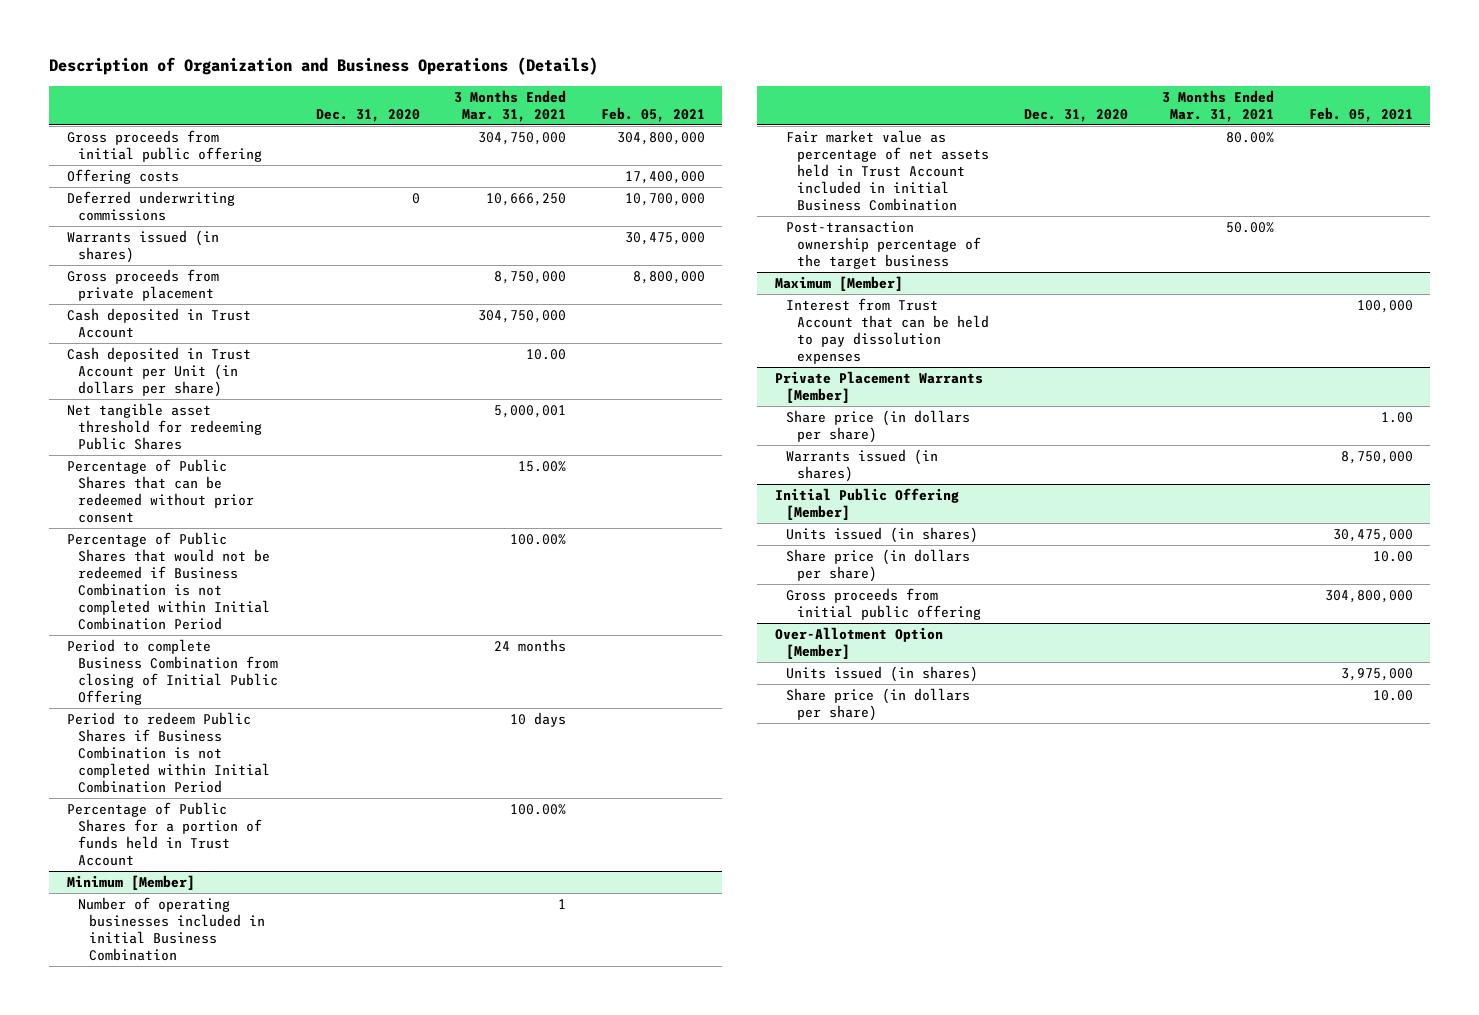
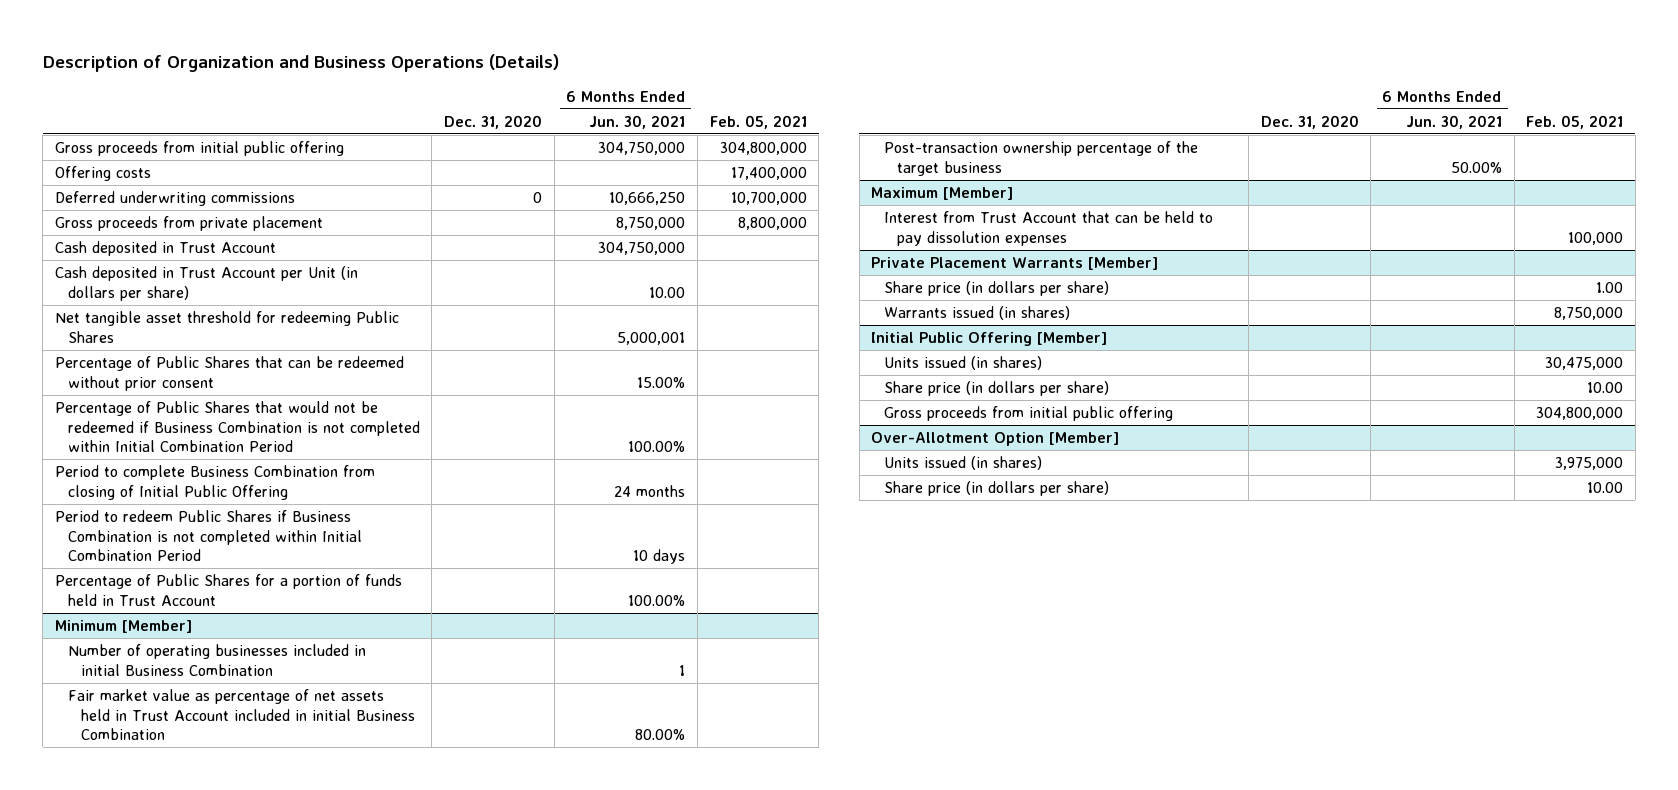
- | Dec. 31, 2020 | 3 Months Ended Mar. 31, 2021 | Feb. 05, 2021
+ | Dec. 31, 2020 | 6 Months Ended Jun. 30, 2021 | Feb. 05, 2021
- Warrants issued (in shares) | | | 30,475,000

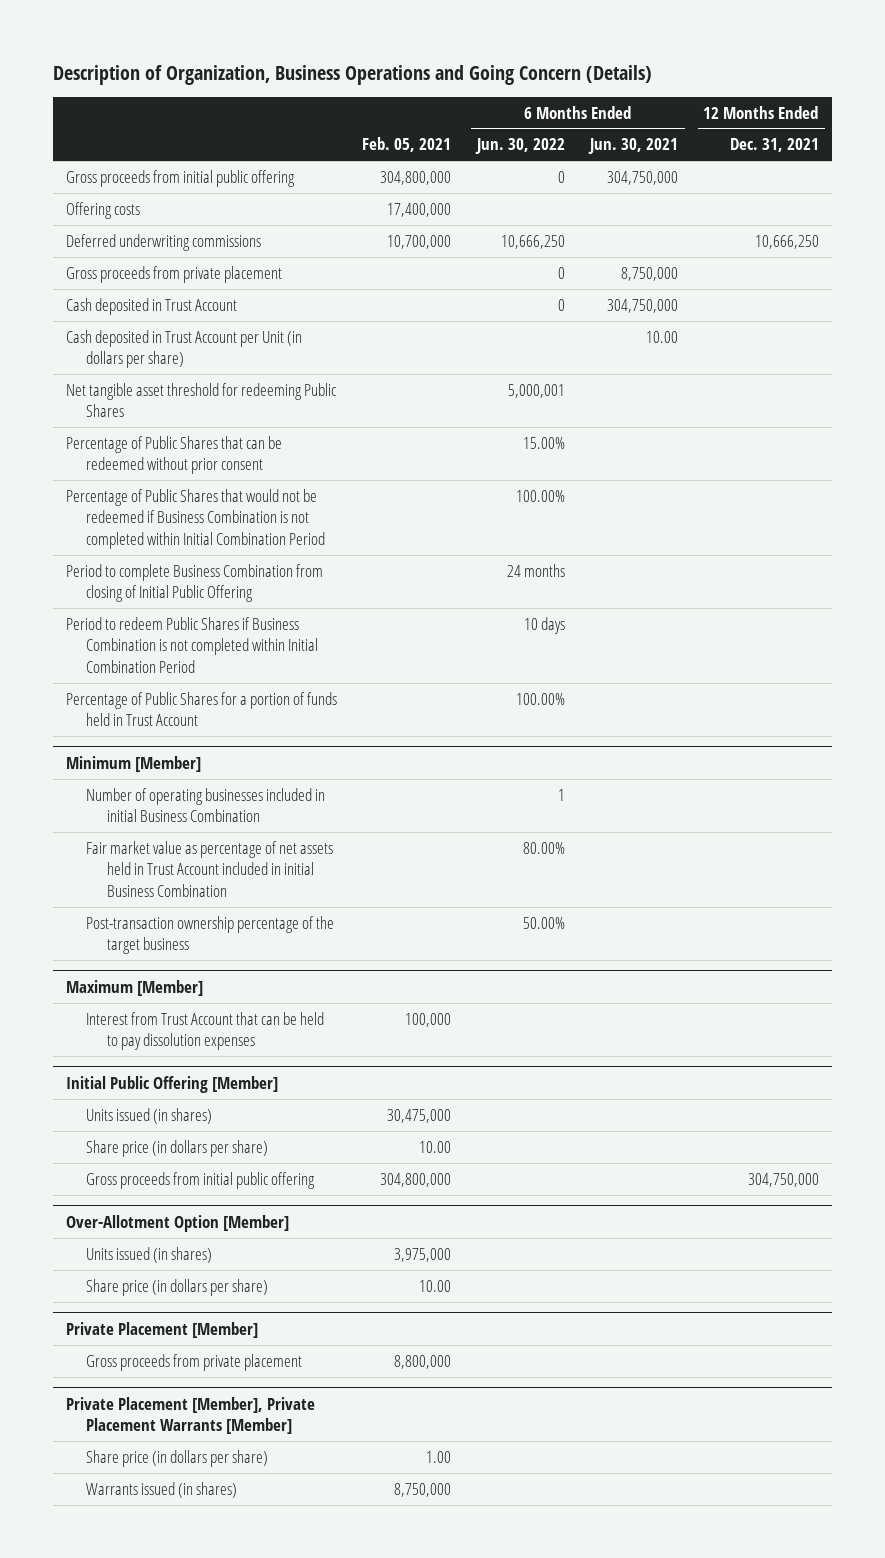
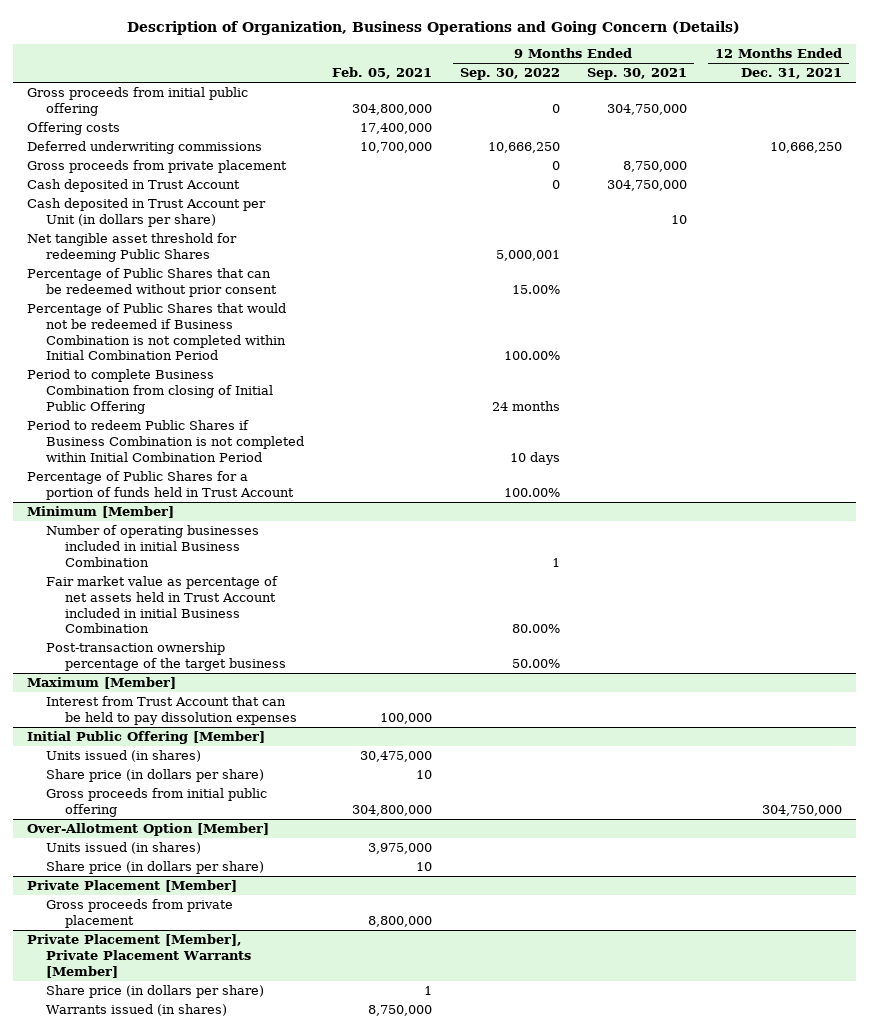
- | Feb. 05, 2021 | 6 Months Ended Jun. 30, 2022 | 6 Months Ended Jun. 30, 2021 | 12 Months Ended Dec. 31, 2021
+ | Feb. 05, 2021 | 9 Months Ended Sep. 30, 2022 | 9 Months Ended Sep. 30, 2021 | 12 Months Ended Dec. 31, 2021
@ Initial Public Offering [Member]
- Share price (in dollars per share) | 10.00 | | |
+ Share price (in dollars per share) | 10 | | |
@ Over-Allotment Option [Member]
- Share price (in dollars per share) | 10.00 | | |
+ Share price (in dollars per share) | 10 | | |
@ Private Placement [Member], Private Placement Warrants [Member]
- Share price (in dollars per share) | 1.00 | | |
+ Share price (in dollars per share) | 1 | | |

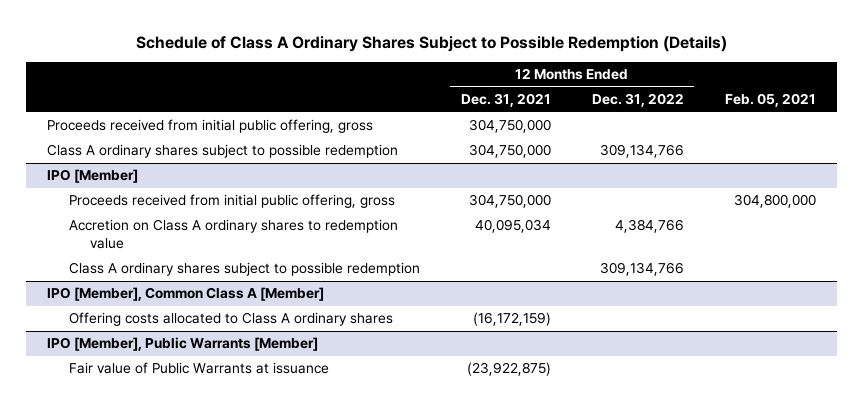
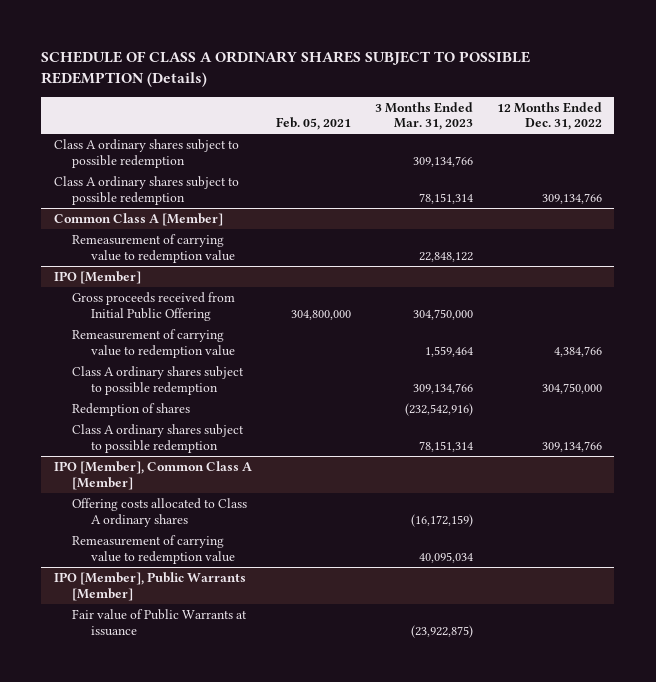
- Schedule of Class A Ordinary Shares Subject to Possible Redemption (Details)
+ SCHEDULE OF CLASS A ORDINARY SHARES SUBJECT TO POSSIBLE REDEMPTION (Details)
- | 12 Months Ended Dec. 31, 2021 | 12 Months Ended Dec. 31, 2022 | Feb. 05, 2021
+ | Feb. 05, 2021 | 3 Months Ended Mar. 31, 2023 | 12 Months Ended Dec. 31, 2022
- Proceeds received from initial public offering, gross | 304,750,000 | |
+ Class A ordinary shares subject to possible redemption | | 309,134,766 |
+ Common Class A [Member]
+ Remeasurement of carrying value to redemption value | | 22,848,122 |
@ IPO [Member]
- Proceeds received from initial public offering, gross | 304,750,000 | | 304,800,000
- Accretion on Class A ordinary shares to redemption value | 40,095,034 | 4,384,766 |
+ Gross proceeds received from Initial Public Offering | 304,800,000 | 304,750,000 |
+ Remeasurement of carrying value to redemption value | | 1,559,464 | 4,384,766
+ Class A ordinary shares subject to possible redemption | | 309,134,766 | 304,750,000
+ Redemption of shares | | (232,542,916) |
@ IPO [Member], Common Class A [Member]
+ Remeasurement of carrying value to redemption value | | 40,095,034 |

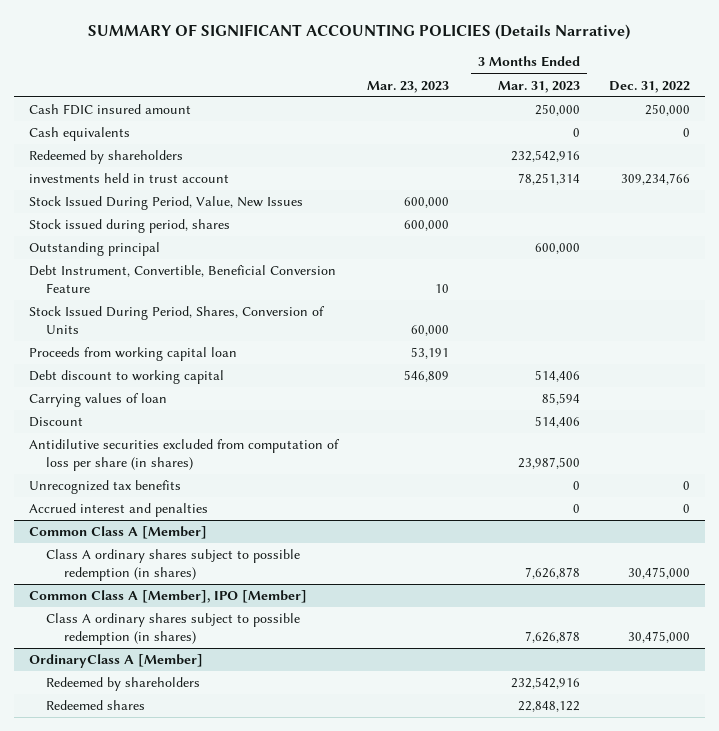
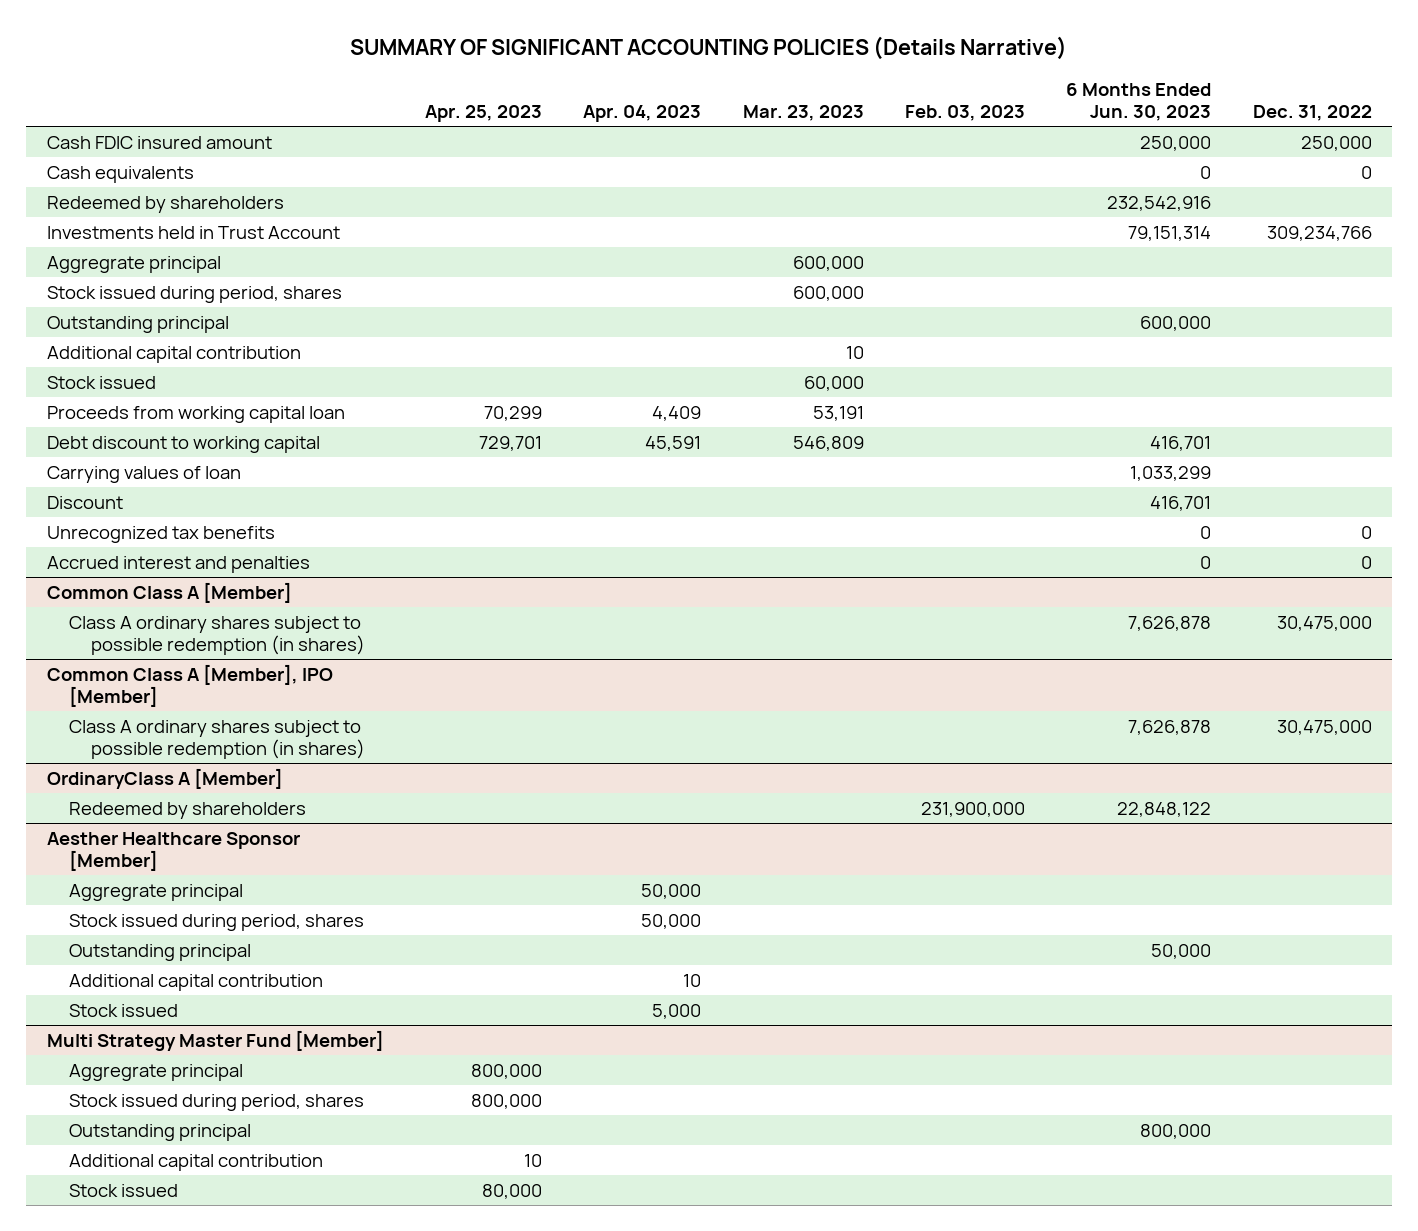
- | Mar. 23, 2023 | 3 Months Ended Mar. 31, 2023 | Dec. 31, 2022
+ | Apr. 25, 2023 | Apr. 04, 2023 | Mar. 23, 2023 | Feb. 03, 2023 | 6 Months Ended Jun. 30, 2023 | Dec. 31, 2022
- investments held in trust account | | 78,251,314 | 309,234,766
- Stock Issued During Period, Value, New Issues | 600,000 | |
+ Investments held in Trust Account | | | | | 79,151,314 | 309,234,766
+ Aggregrate principal | | | 600,000 | | |
- Debt Instrument, Convertible, Beneficial Conversion Feature | 10 | |
- Stock Issued During Period, Shares, Conversion of Units | 60,000 | |
+ Additional capital contribution | | | 10 | | |
+ Stock issued | | | 60,000 | | |
- Antidilutive securities excluded from computation of loss per share (in shares) | | 23,987,500 |
@ OrdinaryClass A [Member]
- Redeemed shares | | 22,848,122 |
+ Aesther Healthcare Sponsor [Member]
+ Aggregrate principal | | 50,000 | | | |
+ Stock issued during period, shares | | 50,000 | | | |
+ Outstanding principal | | | | | 50,000 |
+ Additional capital contribution | | 10 | | | |
+ Stock issued | | 5,000 | | | |
+ Multi Strategy Master Fund [Member]
+ Aggregrate principal | 800,000 | | | | |
+ Stock issued during period, shares | 800,000 | | | | |
+ Outstanding principal | | | | | 800,000 |
+ Additional capital contribution | 10 | | | | |
+ Stock issued | 80,000 | | | | |

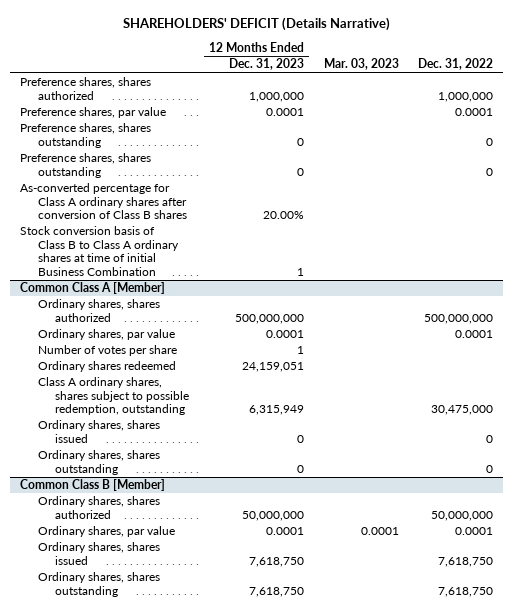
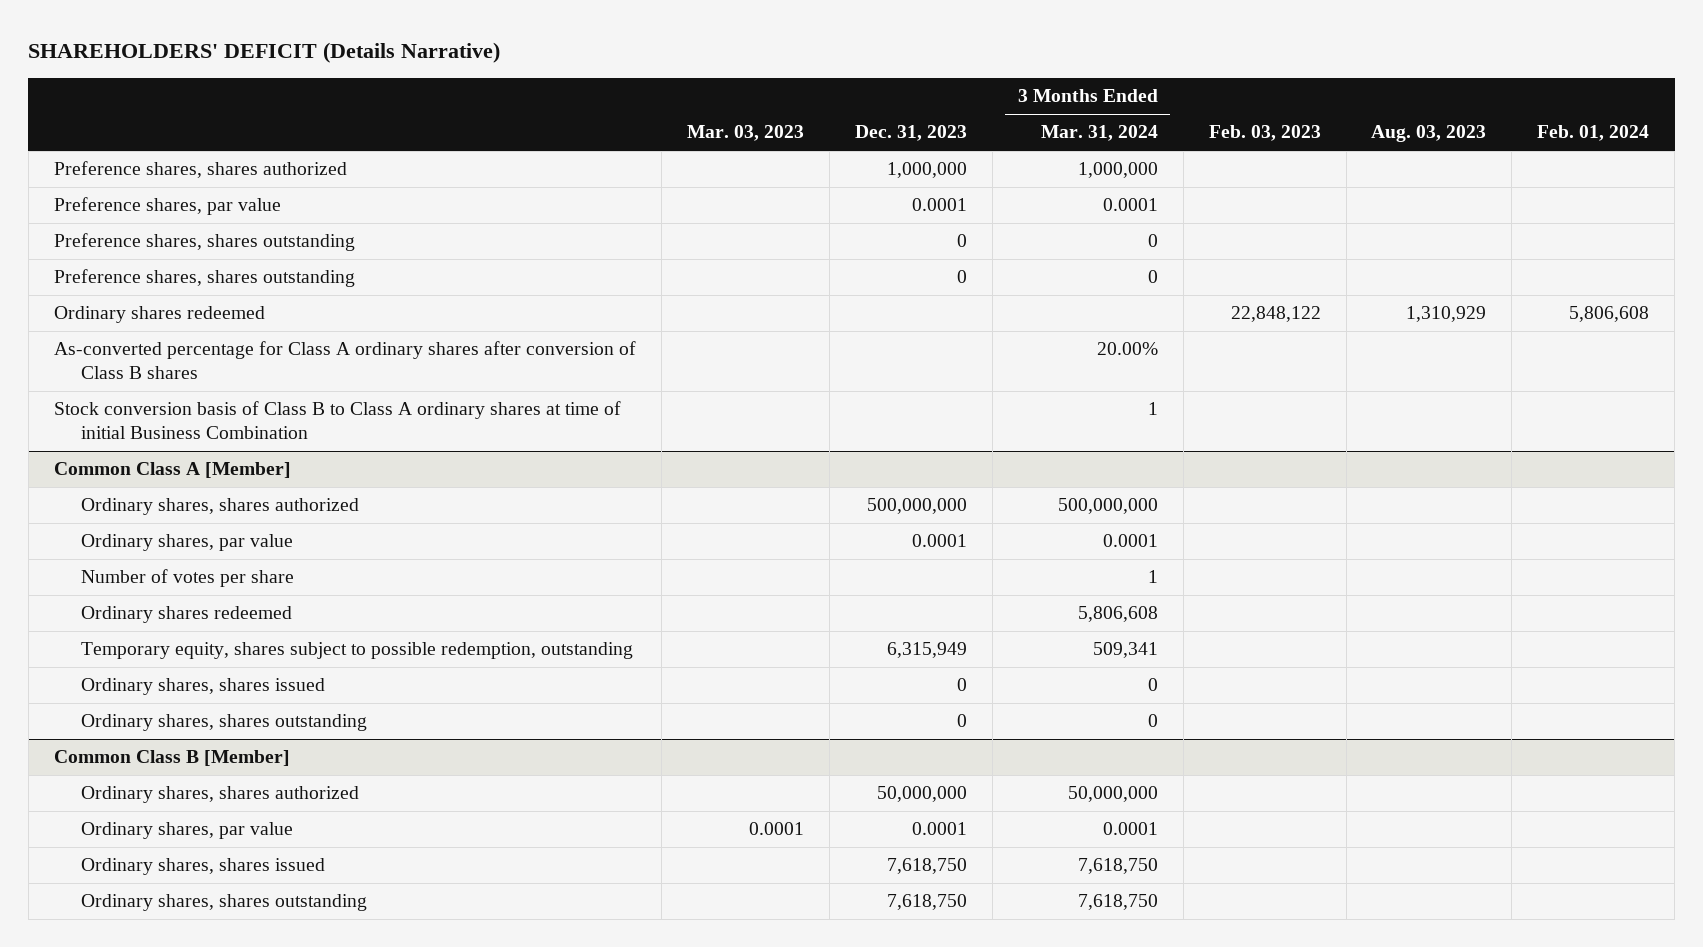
- | 12 Months Ended Dec. 31, 2023 | Mar. 03, 2023 | Dec. 31, 2022
+ | Mar. 03, 2023 | Dec. 31, 2023 | 3 Months Ended Mar. 31, 2024 | Feb. 03, 2023 | Aug. 03, 2023 | Feb. 01, 2024
+ Ordinary shares redeemed | | | | 22,848,122 | 1,310,929 | 5,806,608
@ Common Class A [Member]
- Class A ordinary shares, shares subject to possible redemption, outstanding | 6,315,949 | | 30,475,000
+ Temporary equity, shares subject to possible redemption, outstanding | | 6,315,949 | 509,341 | | |

